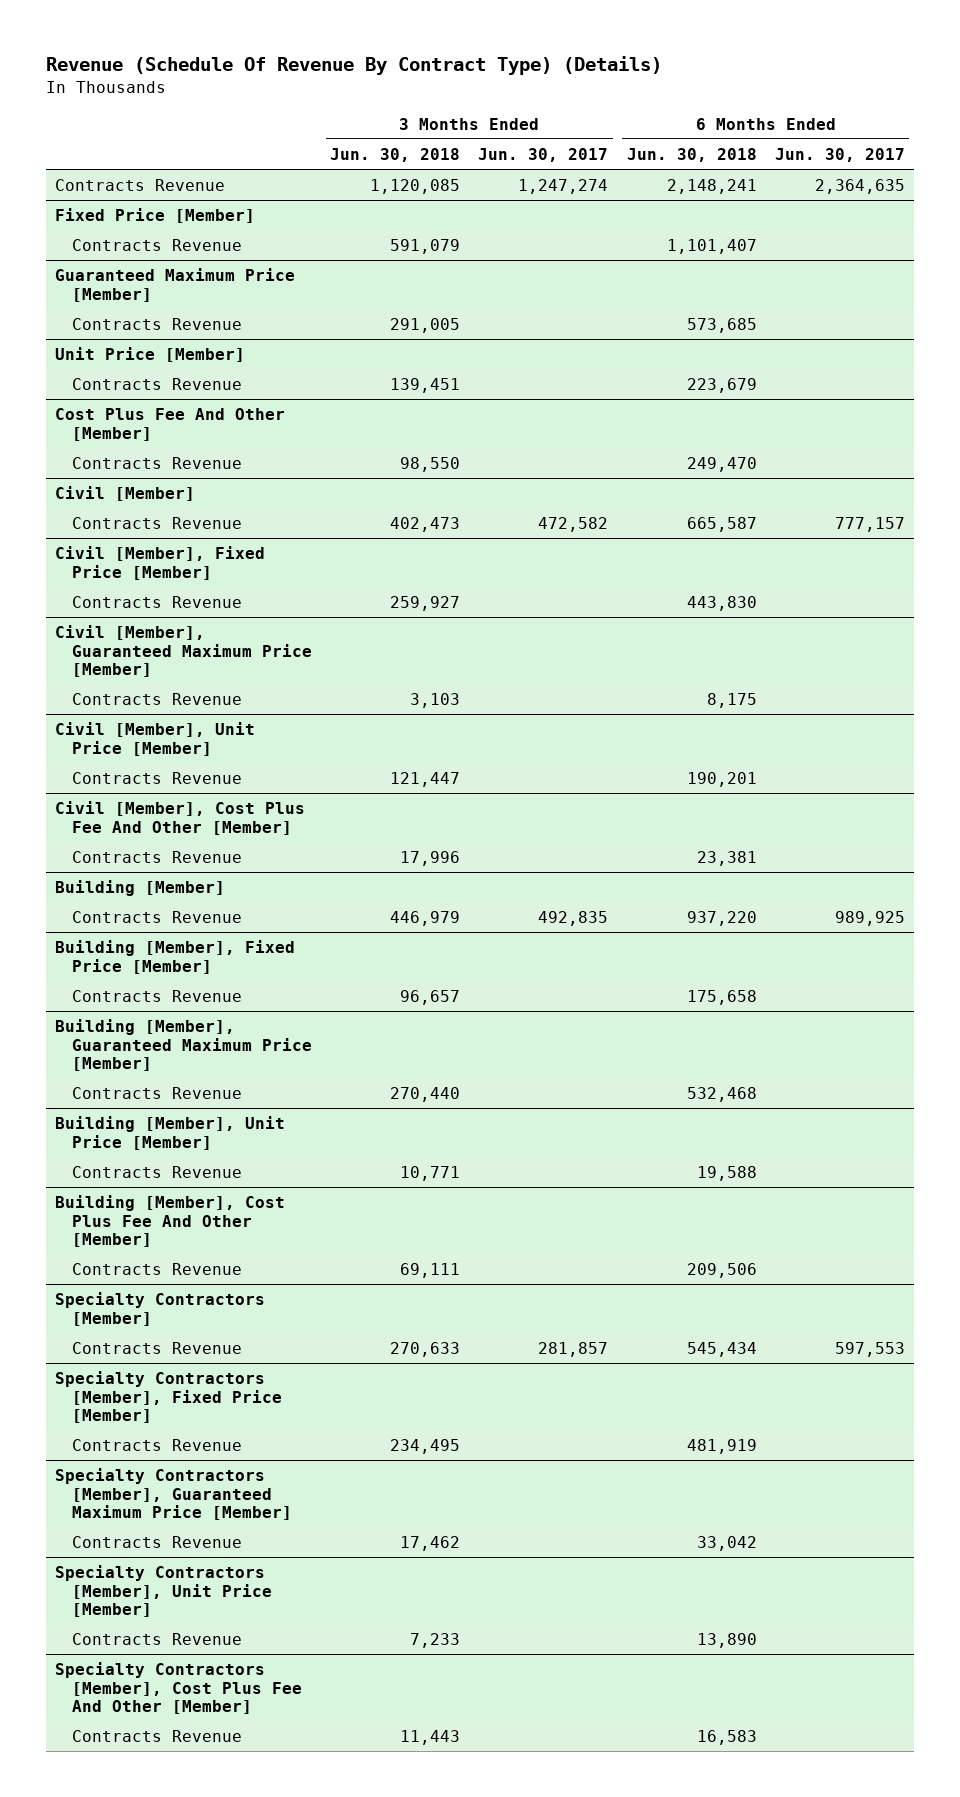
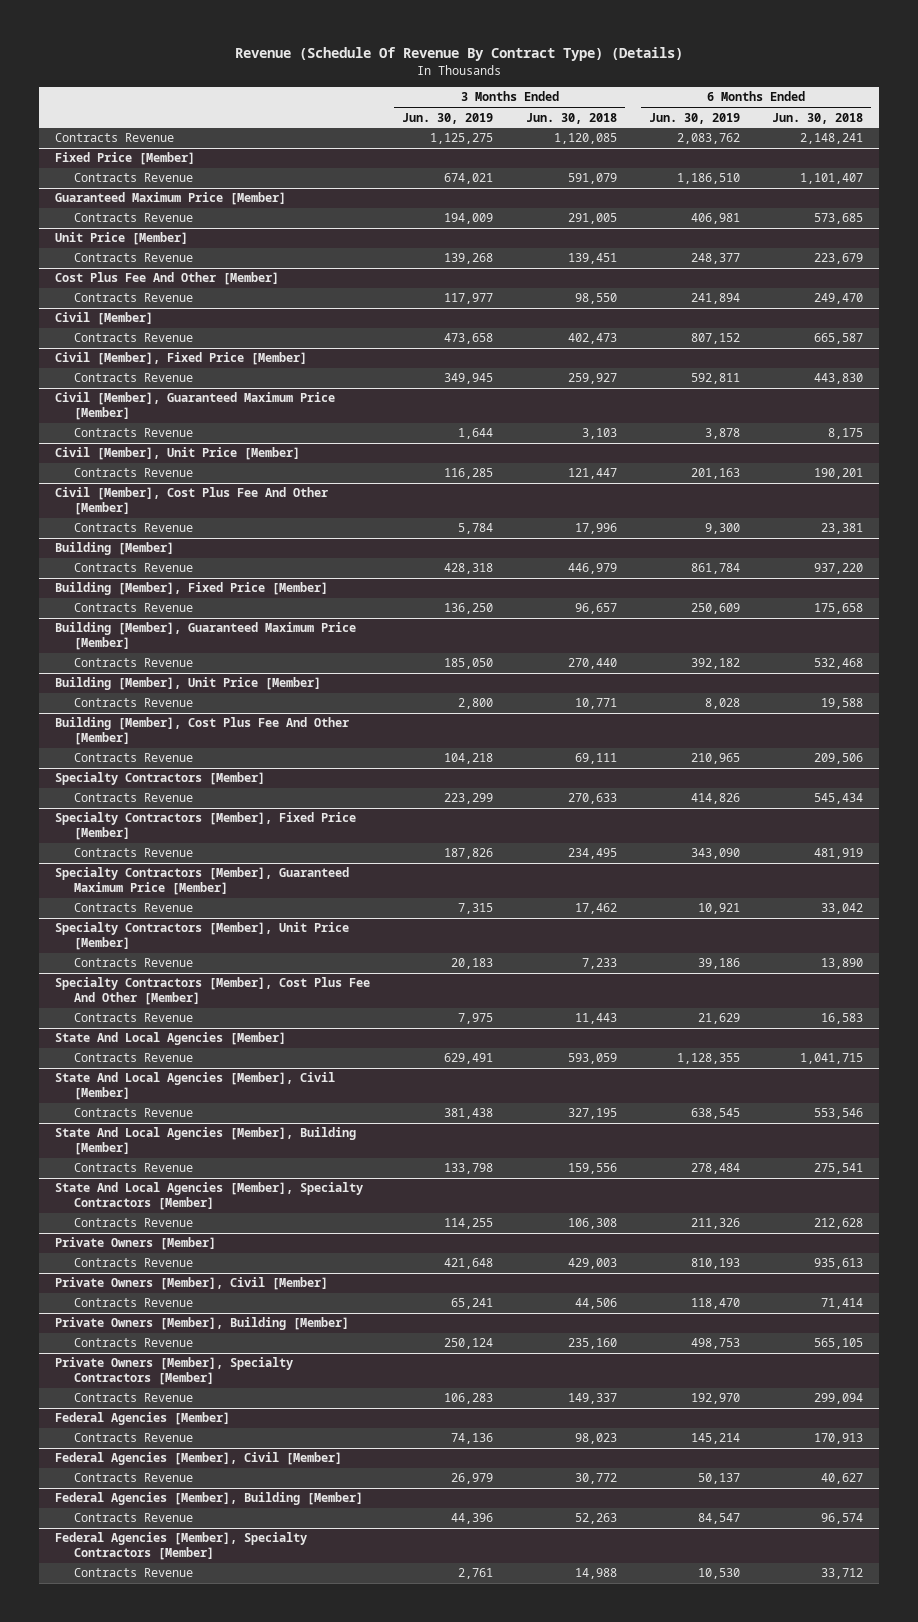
- | 3 Months Ended Jun. 30, 2018 | 3 Months Ended Jun. 30, 2017 | 6 Months Ended Jun. 30, 2018 | 6 Months Ended Jun. 30, 2017
+ | 3 Months Ended Jun. 30, 2019 | 3 Months Ended Jun. 30, 2018 | 6 Months Ended Jun. 30, 2019 | 6 Months Ended Jun. 30, 2018
+ State And Local Agencies [Member]
+ Contracts Revenue | 629,491 | 593,059 | 1,128,355 | 1,041,715
+ State And Local Agencies [Member], Civil [Member]
+ Contracts Revenue | 381,438 | 327,195 | 638,545 | 553,546
+ State And Local Agencies [Member], Building [Member]
+ Contracts Revenue | 133,798 | 159,556 | 278,484 | 275,541
+ State And Local Agencies [Member], Specialty Contractors [Member]
+ Contracts Revenue | 114,255 | 106,308 | 211,326 | 212,628
+ Private Owners [Member]
+ Contracts Revenue | 421,648 | 429,003 | 810,193 | 935,613
+ Private Owners [Member], Civil [Member]
+ Contracts Revenue | 65,241 | 44,506 | 118,470 | 71,414
+ Private Owners [Member], Building [Member]
+ Contracts Revenue | 250,124 | 235,160 | 498,753 | 565,105
+ Private Owners [Member], Specialty Contractors [Member]
+ Contracts Revenue | 106,283 | 149,337 | 192,970 | 299,094
+ Federal Agencies [Member]
+ Contracts Revenue | 74,136 | 98,023 | 145,214 | 170,913
+ Federal Agencies [Member], Civil [Member]
+ Contracts Revenue | 26,979 | 30,772 | 50,137 | 40,627
+ Federal Agencies [Member], Building [Member]
+ Contracts Revenue | 44,396 | 52,263 | 84,547 | 96,574
+ Federal Agencies [Member], Specialty Contractors [Member]
+ Contracts Revenue | 2,761 | 14,988 | 10,530 | 33,712

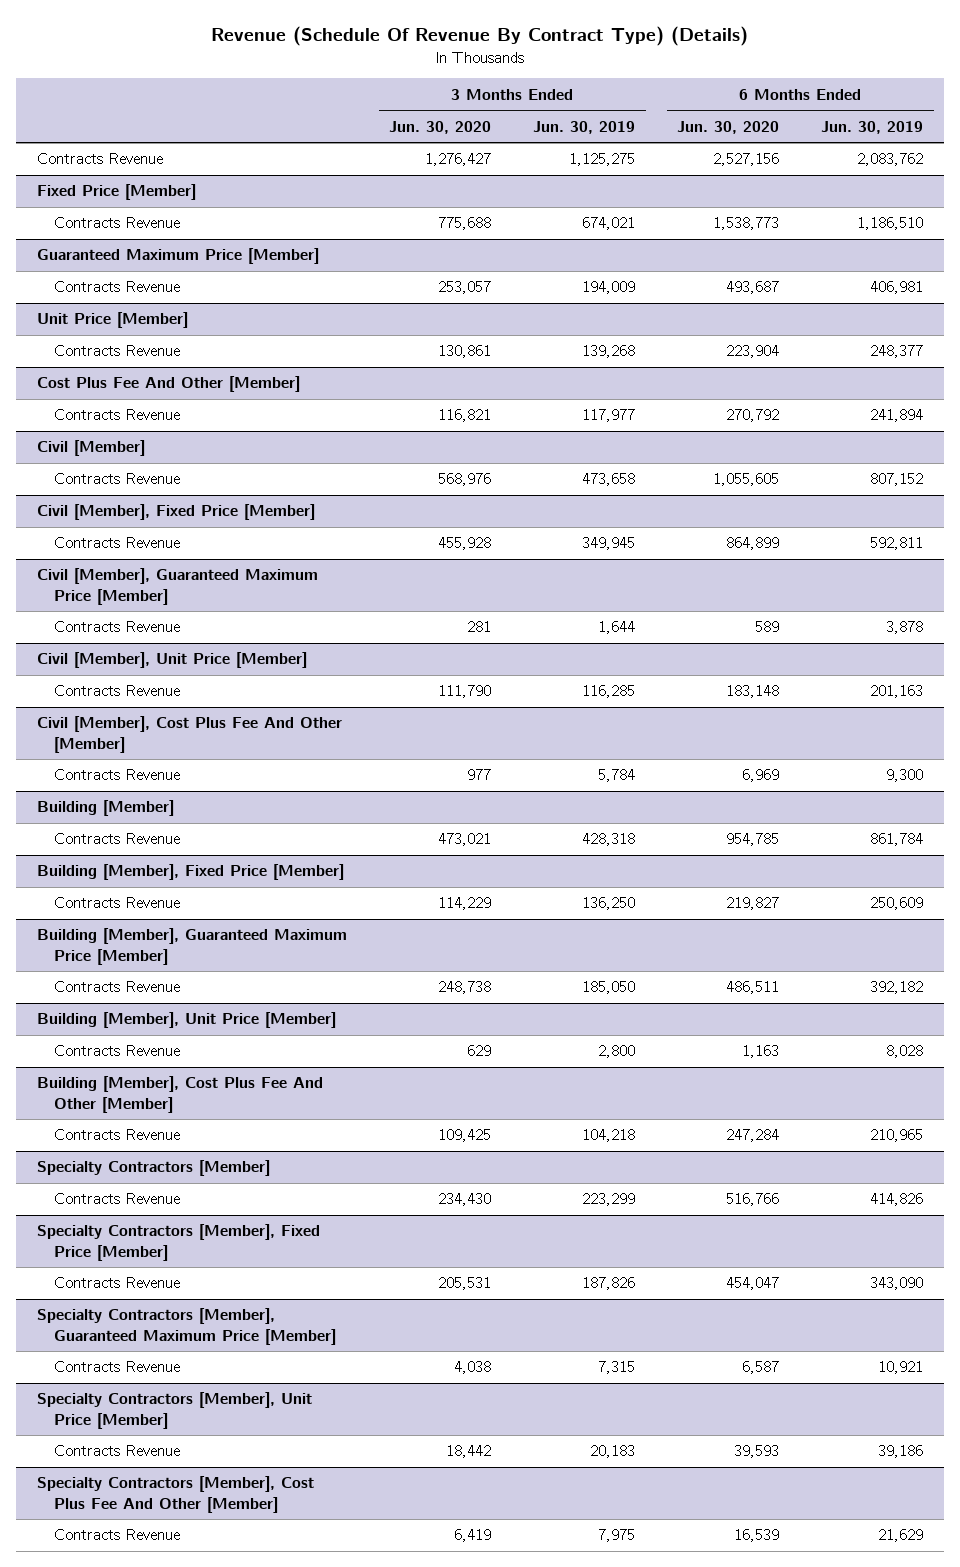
- | 3 Months Ended Jun. 30, 2019 | 3 Months Ended Jun. 30, 2018 | 6 Months Ended Jun. 30, 2019 | 6 Months Ended Jun. 30, 2018
+ | 3 Months Ended Jun. 30, 2020 | 3 Months Ended Jun. 30, 2019 | 6 Months Ended Jun. 30, 2020 | 6 Months Ended Jun. 30, 2019
- State And Local Agencies [Member]
- Contracts Revenue | 629,491 | 593,059 | 1,128,355 | 1,041,715
- State And Local Agencies [Member], Civil [Member]
- Contracts Revenue | 381,438 | 327,195 | 638,545 | 553,546
- State And Local Agencies [Member], Building [Member]
- Contracts Revenue | 133,798 | 159,556 | 278,484 | 275,541
- State And Local Agencies [Member], Specialty Contractors [Member]
- Contracts Revenue | 114,255 | 106,308 | 211,326 | 212,628
- Private Owners [Member]
- Contracts Revenue | 421,648 | 429,003 | 810,193 | 935,613
- Private Owners [Member], Civil [Member]
- Contracts Revenue | 65,241 | 44,506 | 118,470 | 71,414
- Private Owners [Member], Building [Member]
- Contracts Revenue | 250,124 | 235,160 | 498,753 | 565,105
- Private Owners [Member], Specialty Contractors [Member]
- Contracts Revenue | 106,283 | 149,337 | 192,970 | 299,094
- Federal Agencies [Member]
- Contracts Revenue | 74,136 | 98,023 | 145,214 | 170,913
- Federal Agencies [Member], Civil [Member]
- Contracts Revenue | 26,979 | 30,772 | 50,137 | 40,627
- Federal Agencies [Member], Building [Member]
- Contracts Revenue | 44,396 | 52,263 | 84,547 | 96,574
- Federal Agencies [Member], Specialty Contractors [Member]
- Contracts Revenue | 2,761 | 14,988 | 10,530 | 33,712

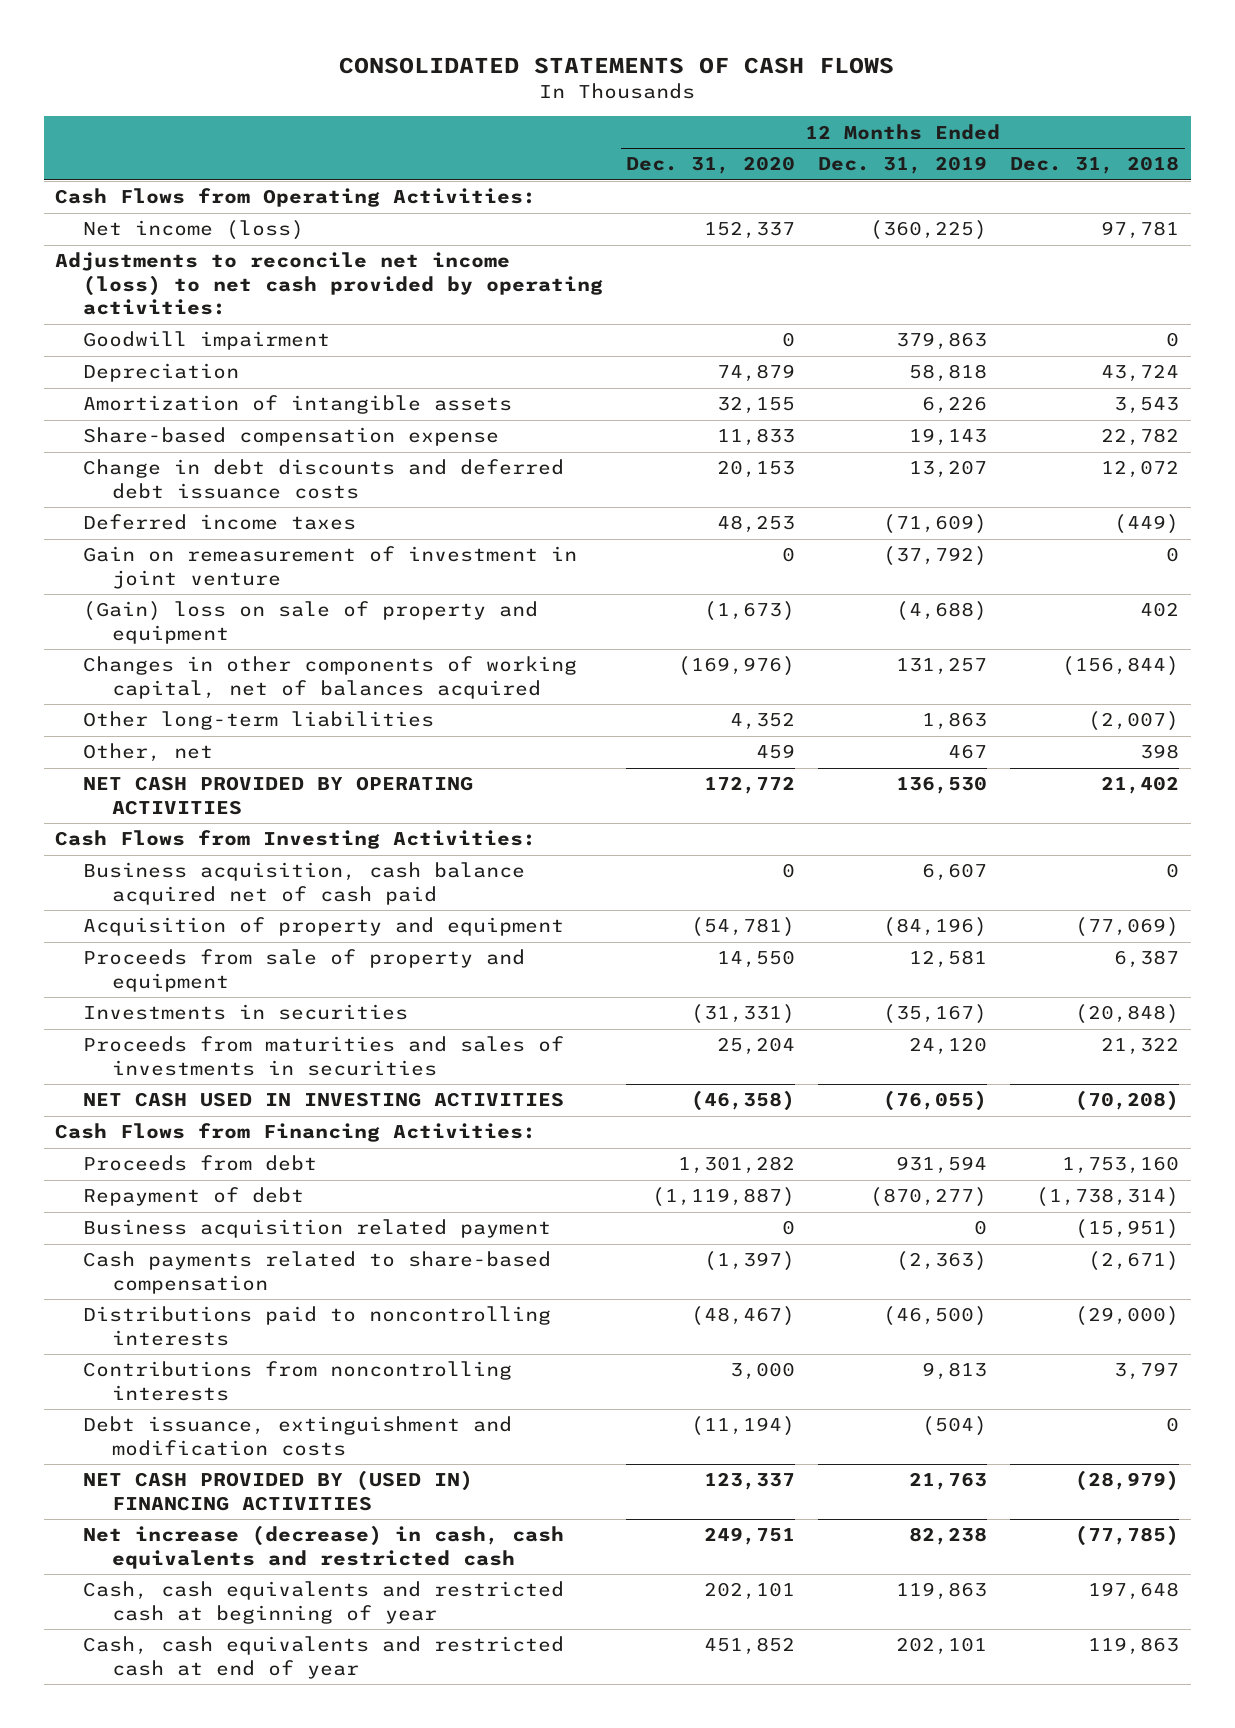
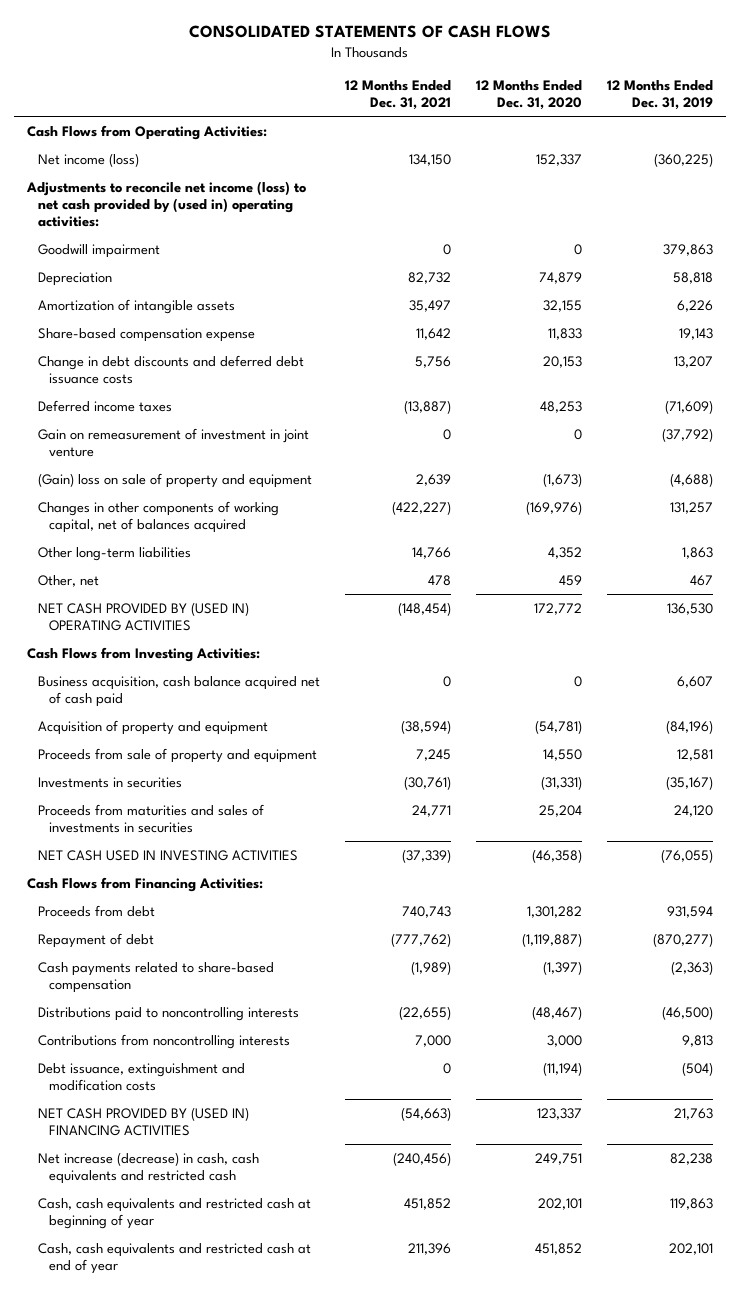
- | 12 Months Ended Dec. 31, 2020 | 12 Months Ended Dec. 31, 2019 | 12 Months Ended Dec. 31, 2018
+ | 12 Months Ended Dec. 31, 2021 | 12 Months Ended Dec. 31, 2020 | 12 Months Ended Dec. 31, 2019
- Adjustments to reconcile net income (loss) to net cash provided by operating activities:
+ Adjustments to reconcile net income (loss) to net cash provided by (used in) operating activities:
- NET CASH PROVIDED BY OPERATING ACTIVITIES | 172,772 | 136,530 | 21,402
+ NET CASH PROVIDED BY (USED IN) OPERATING ACTIVITIES | (148,454) | 172,772 | 136,530
- Business acquisition related payment | 0 | 0 | (15,951)

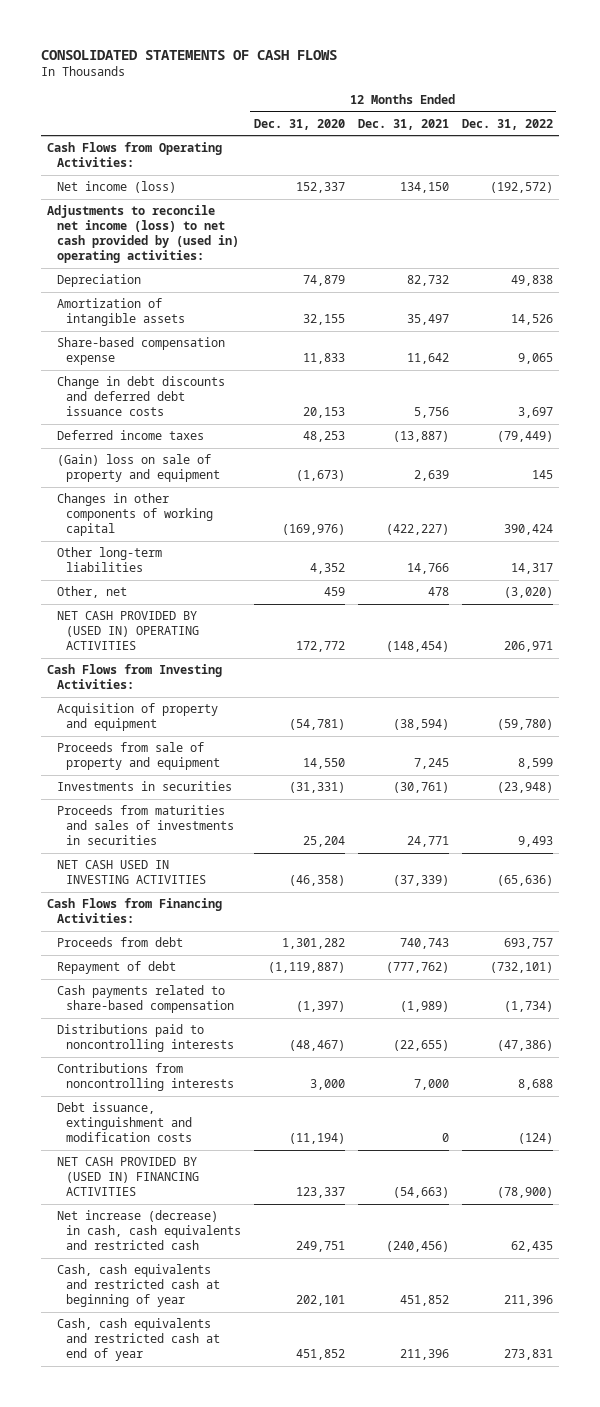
- | 12 Months Ended Dec. 31, 2021 | 12 Months Ended Dec. 31, 2020 | 12 Months Ended Dec. 31, 2019
+ | 12 Months Ended Dec. 31, 2020 | 12 Months Ended Dec. 31, 2021 | 12 Months Ended Dec. 31, 2022
- Goodwill impairment | 0 | 0 | 379,863
- Gain on remeasurement of investment in joint venture | 0 | 0 | (37,792)
- Changes in other components of working capital, net of balances acquired | (422,227) | (169,976) | 131,257
+ Changes in other components of working capital | (169,976) | (422,227) | 390,424
- Business acquisition, cash balance acquired net of cash paid | 0 | 0 | 6,607

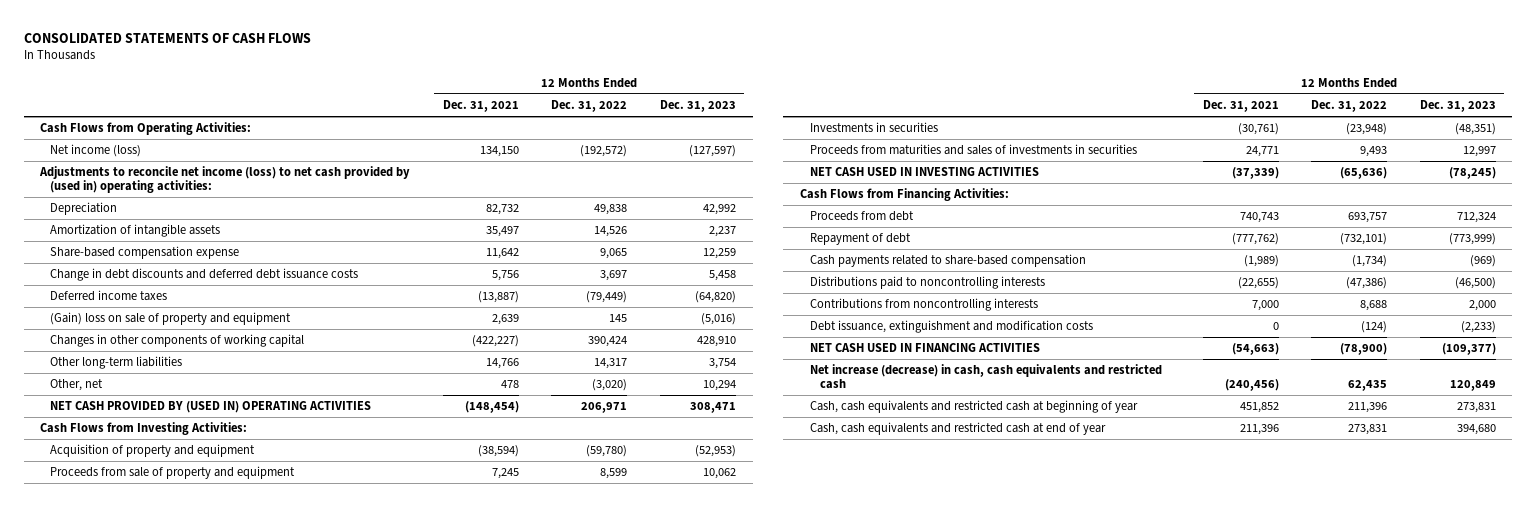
- | 12 Months Ended Dec. 31, 2020 | 12 Months Ended Dec. 31, 2021 | 12 Months Ended Dec. 31, 2022
+ | 12 Months Ended Dec. 31, 2021 | 12 Months Ended Dec. 31, 2022 | 12 Months Ended Dec. 31, 2023
- NET CASH PROVIDED BY (USED IN) FINANCING ACTIVITIES | 123,337 | (54,663) | (78,900)
+ NET CASH USED IN FINANCING ACTIVITIES | (54,663) | (78,900) | (109,377)

